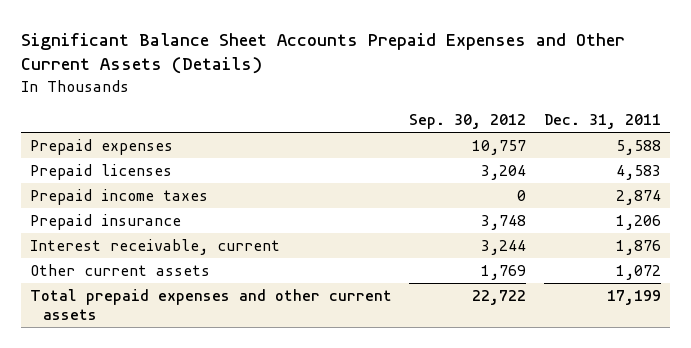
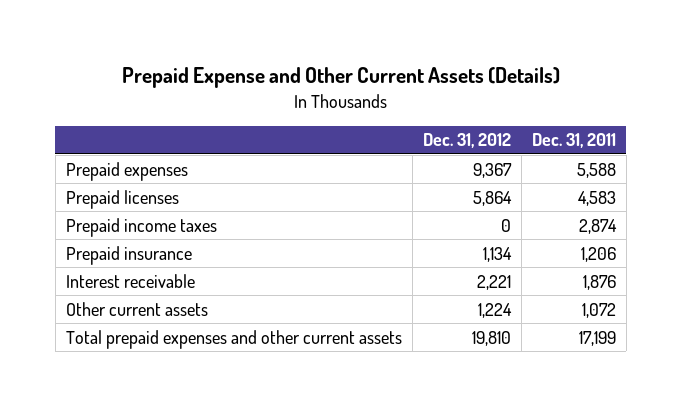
- Significant Balance Sheet Accounts Prepaid Expenses and Other Current Assets (Details)
+ Prepaid Expense and Other Current Assets (Details)
- | Sep. 30, 2012 | Dec. 31, 2011
+ | Dec. 31, 2012 | Dec. 31, 2011
- Interest receivable, current | 3,244 | 1,876
+ Interest receivable | 2,221 | 1,876

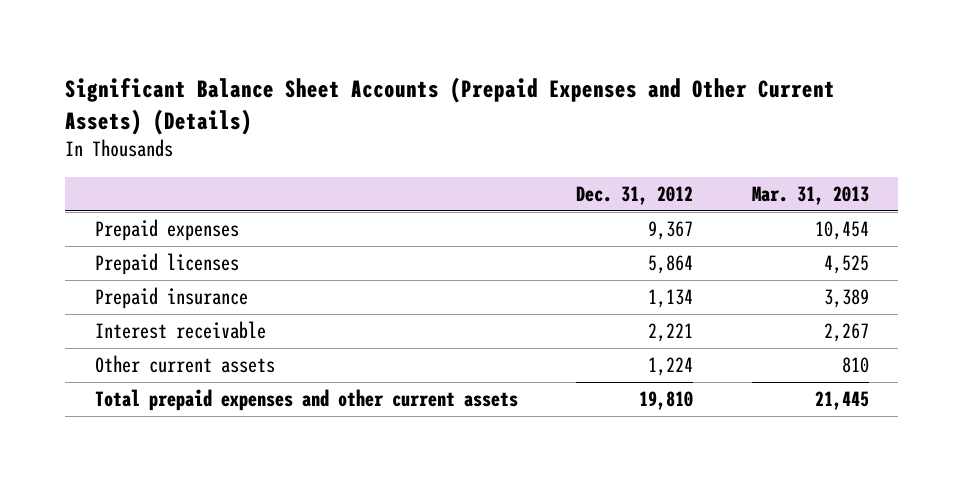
- Prepaid Expense and Other Current Assets (Details)
+ Significant Balance Sheet Accounts (Prepaid Expenses and Other Current Assets) (Details)
- | Dec. 31, 2012 | Dec. 31, 2011
+ | Dec. 31, 2012 | Mar. 31, 2013
- Prepaid income taxes | 0 | 2,874

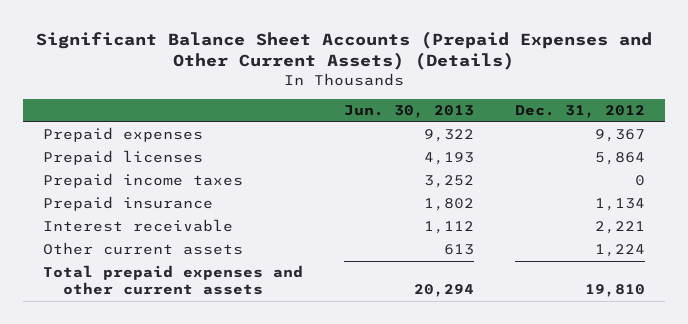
- | Dec. 31, 2012 | Mar. 31, 2013
+ | Jun. 30, 2013 | Dec. 31, 2012
+ Prepaid income taxes | 3,252 | 0

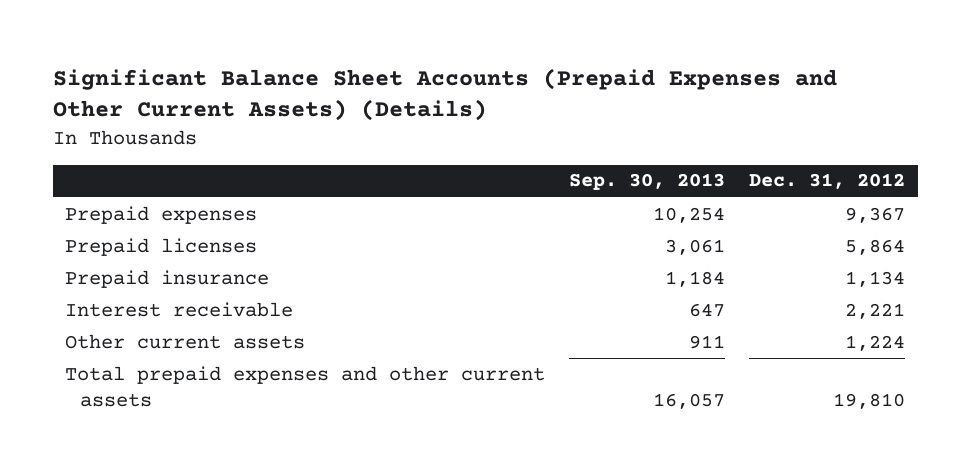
- | Jun. 30, 2013 | Dec. 31, 2012
+ | Sep. 30, 2013 | Dec. 31, 2012
- Prepaid income taxes | 3,252 | 0

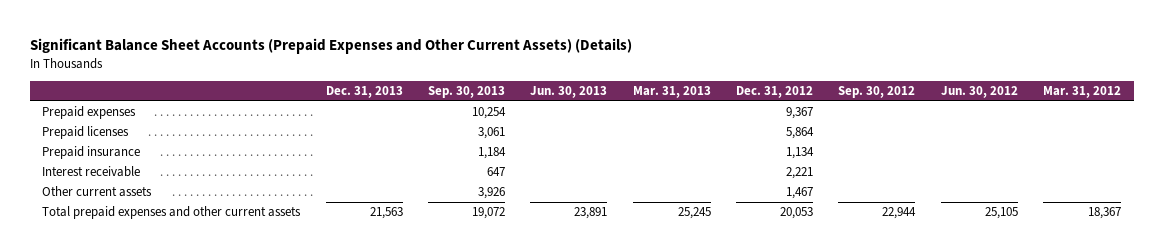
- | Sep. 30, 2013 | Dec. 31, 2012
+ | Dec. 31, 2013 | Sep. 30, 2013 | Jun. 30, 2013 | Mar. 31, 2013 | Dec. 31, 2012 | Sep. 30, 2012 | Jun. 30, 2012 | Mar. 31, 2012
- Other current assets | 911 | 1,224
- Total prepaid expenses and other current assets | 16,057 | 19,810
+ Other current assets | | 3,926 | | | 1,467 | | |
+ Total prepaid expenses and other current assets | 21,563 | 19,072 | 23,891 | 25,245 | 20,053 | 22,944 | 25,105 | 18,367

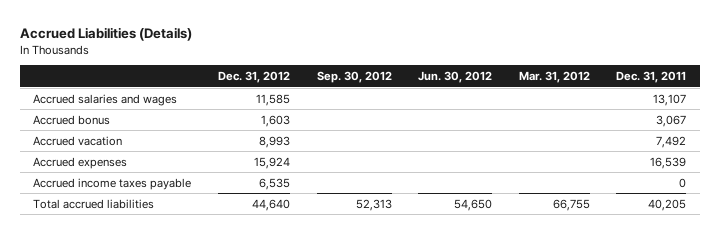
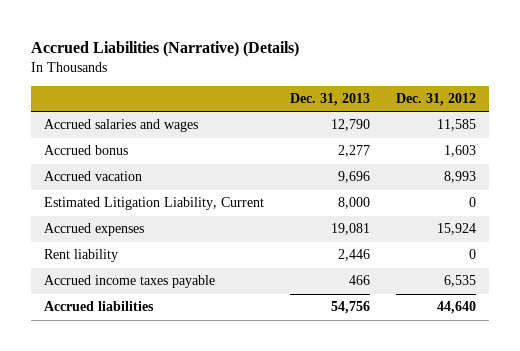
- Accrued Liabilities (Details)
+ Accrued Liabilities (Narrative) (Details)
- | Dec. 31, 2012 | Sep. 30, 2012 | Jun. 30, 2012 | Mar. 31, 2012 | Dec. 31, 2011
+ | Dec. 31, 2013 | Dec. 31, 2012
+ Estimated Litigation Liability, Current | 8,000 | 0
+ Rent liability | 2,446 | 0
- Total accrued liabilities | 44,640 | 52,313 | 54,650 | 66,755 | 40,205
+ Accrued liabilities | 54,756 | 44,640

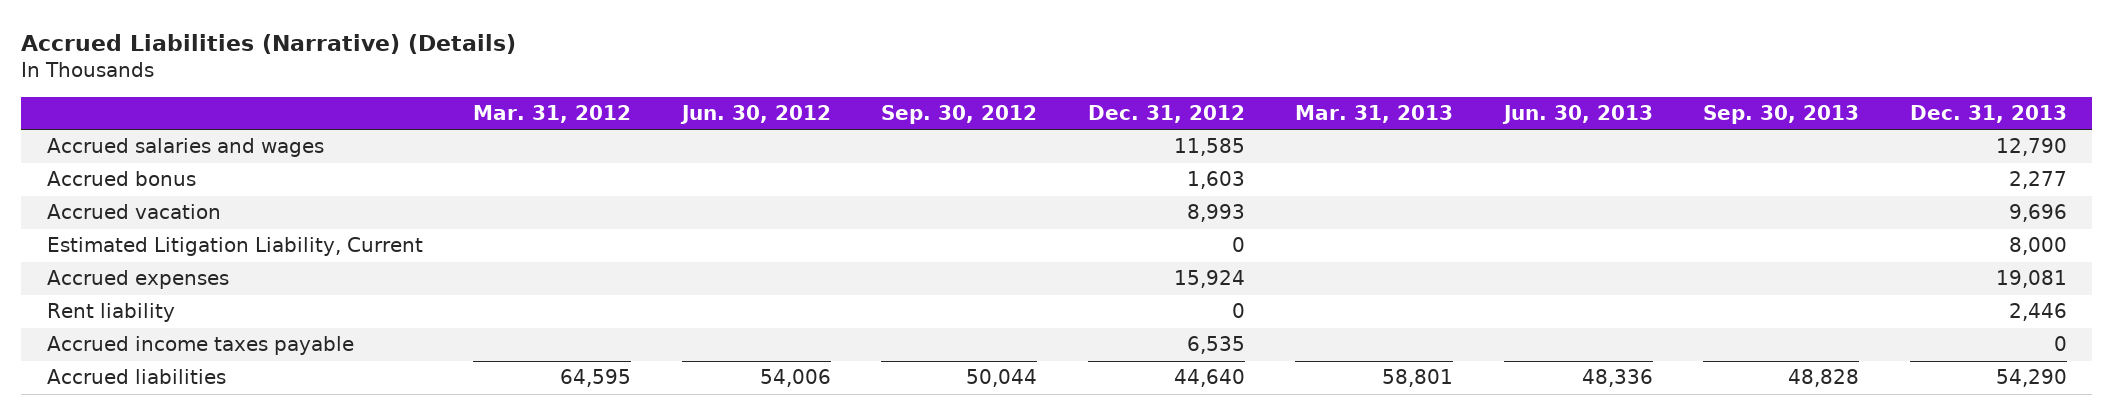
- | Dec. 31, 2013 | Dec. 31, 2012
+ | Mar. 31, 2012 | Jun. 30, 2012 | Sep. 30, 2012 | Dec. 31, 2012 | Mar. 31, 2013 | Jun. 30, 2013 | Sep. 30, 2013 | Dec. 31, 2013
- Accrued income taxes payable | 466 | 6,535
- Accrued liabilities | 54,756 | 44,640
+ Accrued income taxes payable | | | | 6,535 | | | | 0
+ Accrued liabilities | 64,595 | 54,006 | 50,044 | 44,640 | 58,801 | 48,336 | 48,828 | 54,290

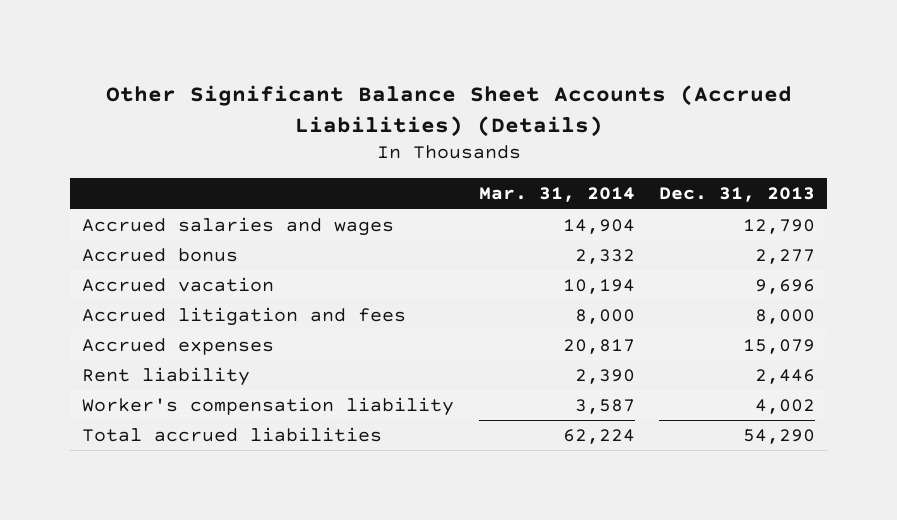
- Accrued Liabilities (Narrative) (Details)
+ Other Significant Balance Sheet Accounts (Accrued Liabilities) (Details)
- | Mar. 31, 2012 | Jun. 30, 2012 | Sep. 30, 2012 | Dec. 31, 2012 | Mar. 31, 2013 | Jun. 30, 2013 | Sep. 30, 2013 | Dec. 31, 2013
+ | Mar. 31, 2014 | Dec. 31, 2013
- Estimated Litigation Liability, Current | | | | 0 | | | | 8,000
- Accrued expenses | | | | 15,924 | | | | 19,081
+ Accrued litigation and fees | 8,000 | 8,000
+ Accrued expenses | 20,817 | 15,079
- Accrued income taxes payable | | | | 6,535 | | | | 0
- Accrued liabilities | 64,595 | 54,006 | 50,044 | 44,640 | 58,801 | 48,336 | 48,828 | 54,290
+ Worker's compensation liability | 3,587 | 4,002
+ Total accrued liabilities | 62,224 | 54,290

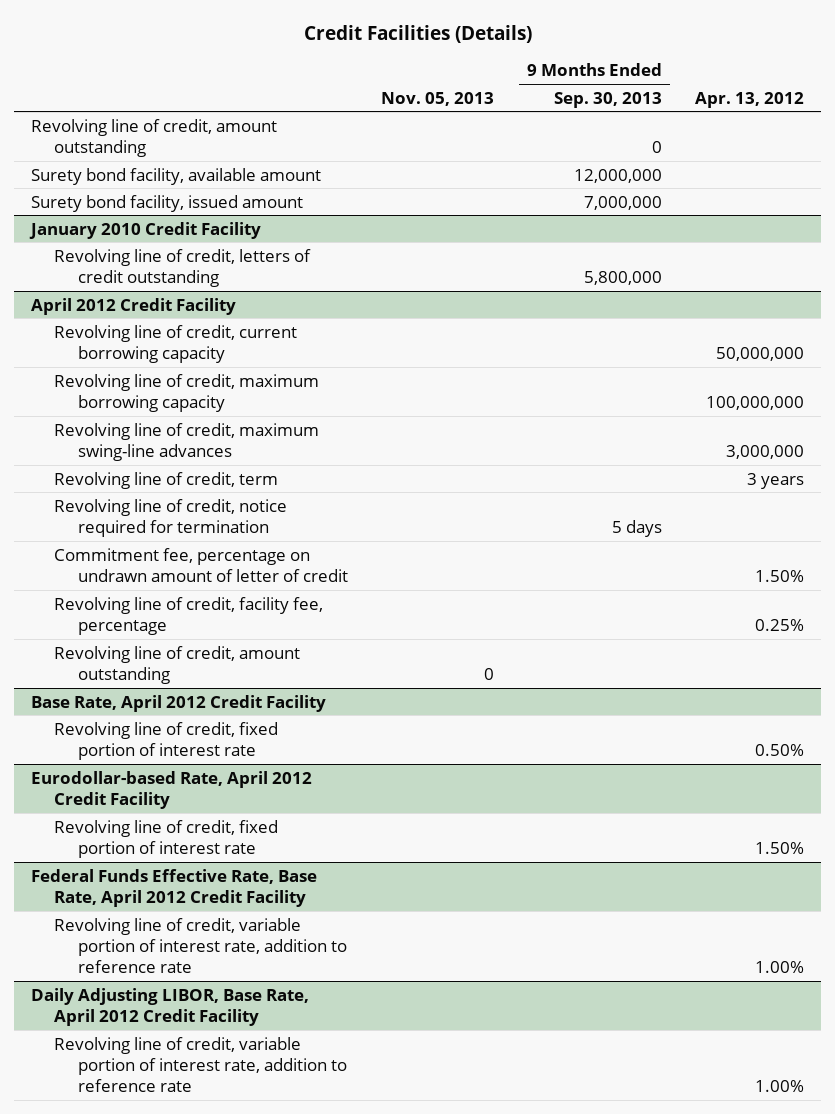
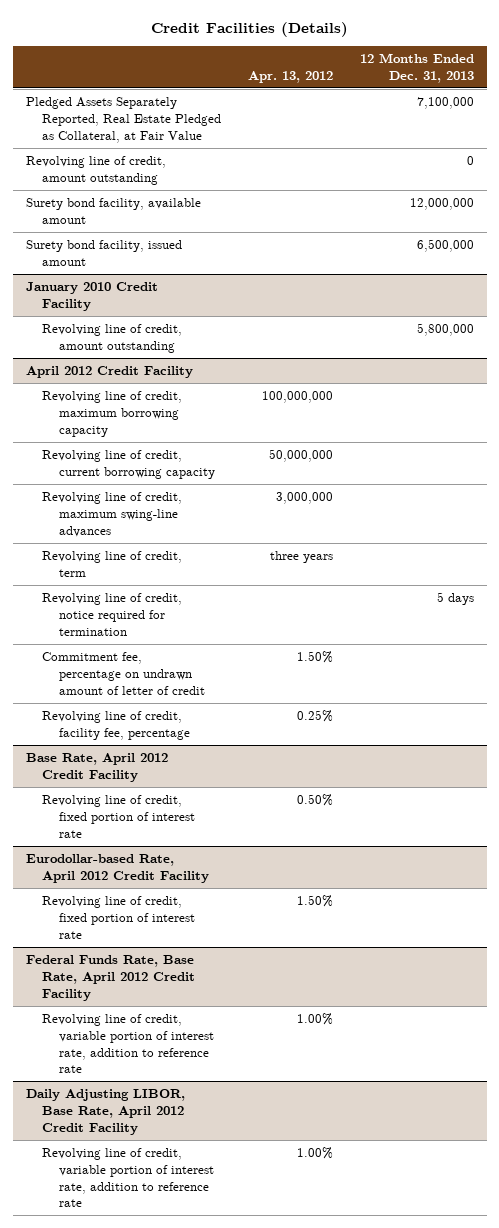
- | Nov. 05, 2013 | 9 Months Ended Sep. 30, 2013 | Apr. 13, 2012
+ | Apr. 13, 2012 | 12 Months Ended Dec. 31, 2013
+ Pledged Assets Separately Reported, Real Estate Pledged as Collateral, at Fair Value | | 7,100,000
@ January 2010 Credit Facility
- Revolving line of credit, letters of credit outstanding | | 5,800,000 |
+ Revolving line of credit, amount outstanding | | 5,800,000
@ April 2012 Credit Facility
moved down: Revolving line of credit, current borrowing capacity | 50,000,000 |
- Revolving line of credit, term | | | 3 years
+ Revolving line of credit, term | three years |
- Revolving line of credit, amount outstanding | 0 | |
- Federal Funds Effective Rate, Base Rate, April 2012 Credit Facility
+ Federal Funds Rate, Base Rate, April 2012 Credit Facility

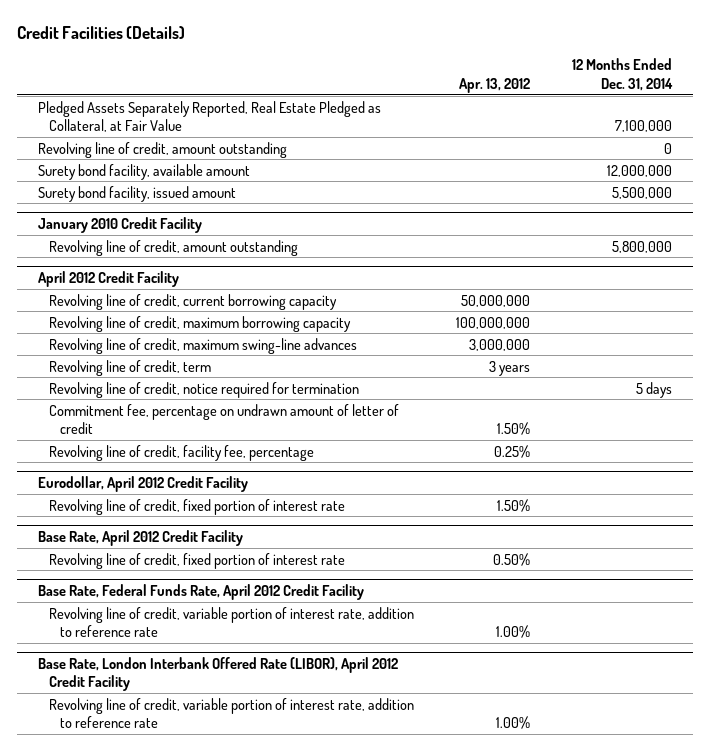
- | Apr. 13, 2012 | 12 Months Ended Dec. 31, 2013
+ | Apr. 13, 2012 | 12 Months Ended Dec. 31, 2014
@ April 2012 Credit Facility
moved down: Revolving line of credit, maximum borrowing capacity | 100,000,000 |
- Revolving line of credit, term | three years |
+ Revolving line of credit, term | 3 years |
+ Eurodollar, April 2012 Credit Facility
+ Revolving line of credit, fixed portion of interest rate | 1.50% |
- Eurodollar-based Rate, April 2012 Credit Facility
- Revolving line of credit, fixed portion of interest rate | 1.50% |
- Federal Funds Rate, Base Rate, April 2012 Credit Facility
+ Base Rate, Federal Funds Rate, April 2012 Credit Facility
- Daily Adjusting LIBOR, Base Rate, April 2012 Credit Facility
+ Base Rate, London Interbank Offered Rate (LIBOR), April 2012 Credit Facility

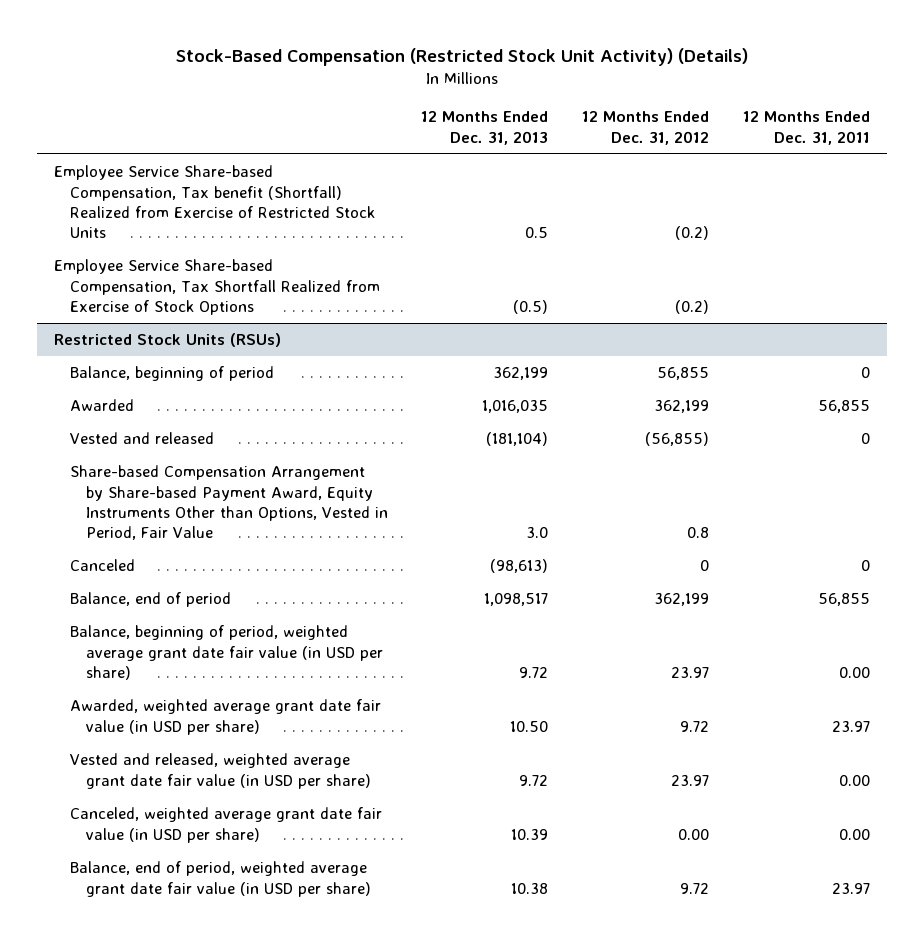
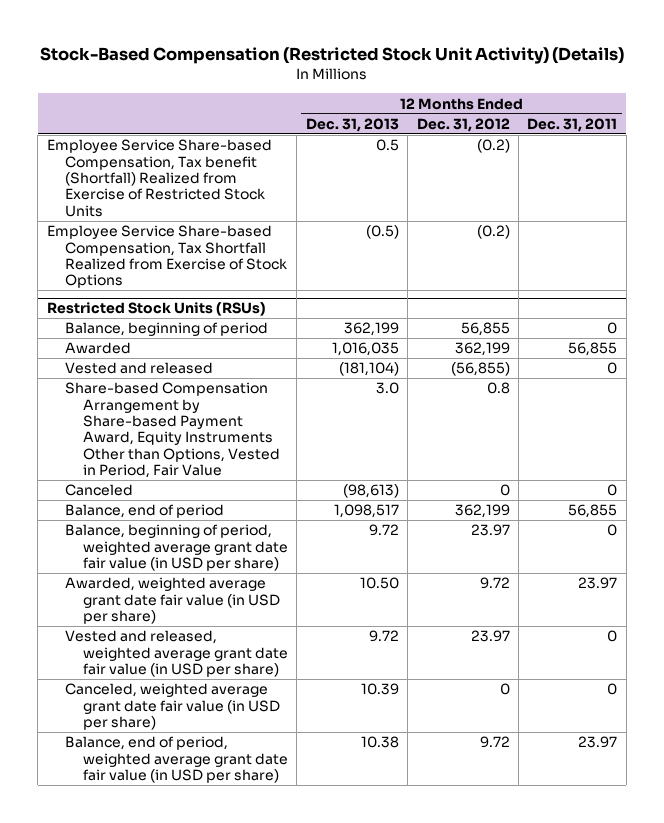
@ Restricted Stock Units (RSUs)
- Balance, beginning of period, weighted average grant date fair value (in USD per share) | 9.72 | 23.97 | 0.00
+ Balance, beginning of period, weighted average grant date fair value (in USD per share) | 9.72 | 23.97 | 0
- Vested and released, weighted average grant date fair value (in USD per share) | 9.72 | 23.97 | 0.00
- Canceled, weighted average grant date fair value (in USD per share) | 10.39 | 0.00 | 0.00
+ Vested and released, weighted average grant date fair value (in USD per share) | 9.72 | 23.97 | 0
+ Canceled, weighted average grant date fair value (in USD per share) | 10.39 | 0 | 0

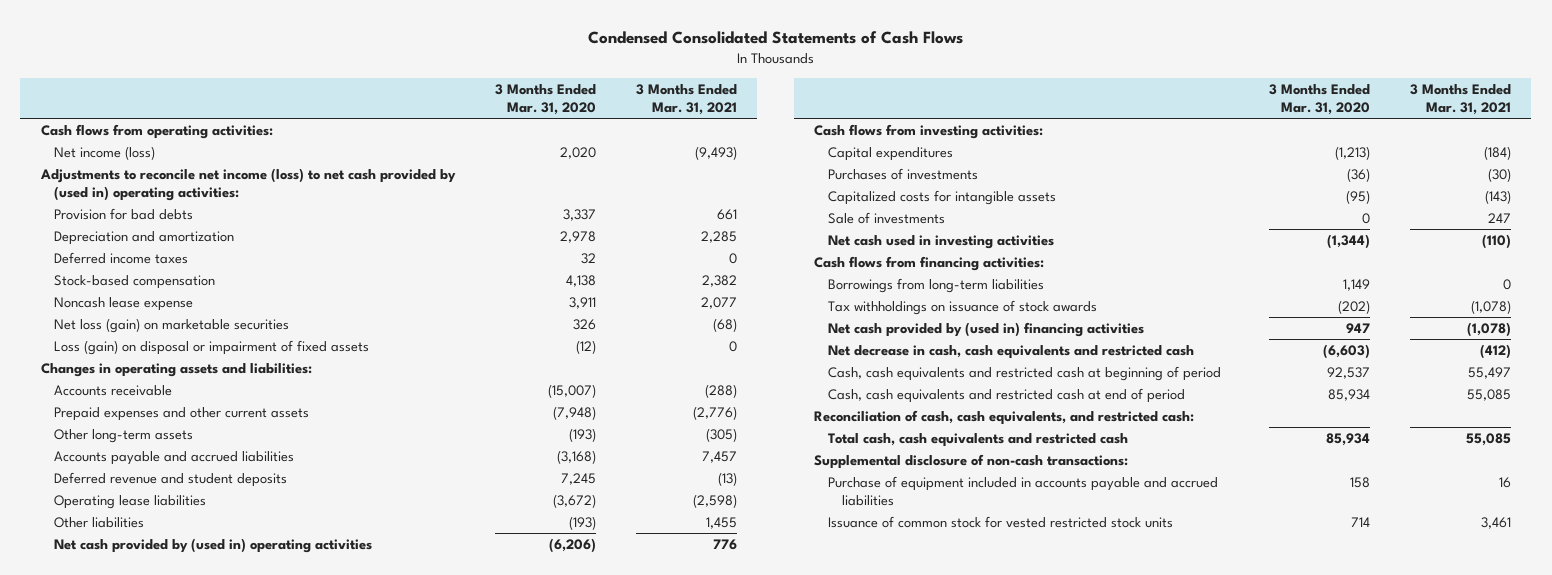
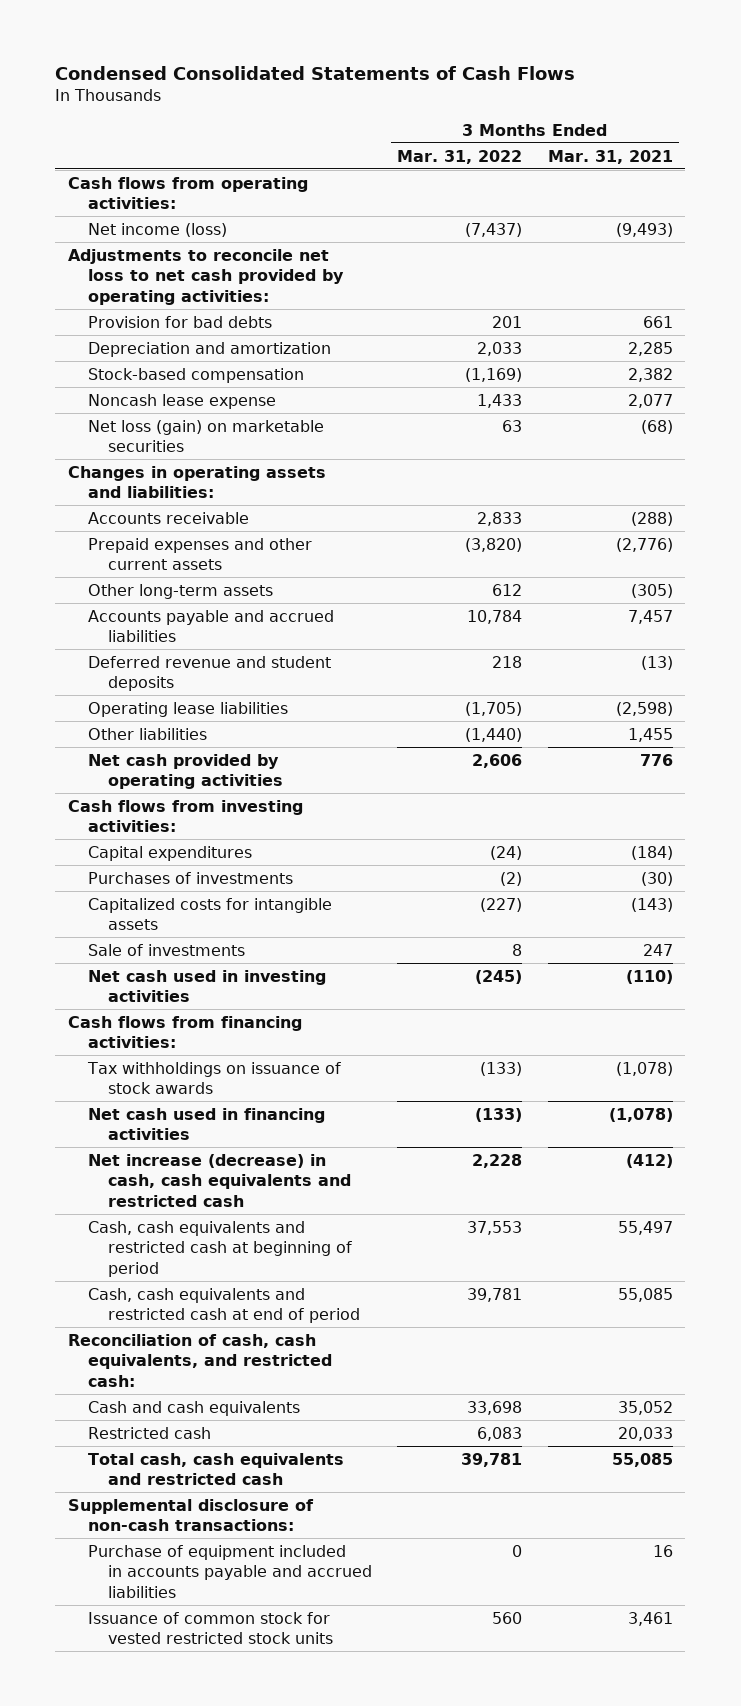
- | 3 Months Ended Mar. 31, 2020 | 3 Months Ended Mar. 31, 2021
+ | 3 Months Ended Mar. 31, 2022 | 3 Months Ended Mar. 31, 2021
- Adjustments to reconcile net income (loss) to net cash provided by (used in) operating activities:
+ Adjustments to reconcile net loss to net cash provided by operating activities:
- Deferred income taxes | 32 | 0
- Loss (gain) on disposal or impairment of fixed assets | (12) | 0
- Net cash provided by (used in) operating activities | (6,206) | 776
+ Net cash provided by operating activities | 2,606 | 776
- Borrowings from long-term liabilities | 1,149 | 0
- Net cash provided by (used in) financing activities | 947 | (1,078)
- Net decrease in cash, cash equivalents and restricted cash | (6,603) | (412)
+ Net cash used in financing activities | (133) | (1,078)
+ Net increase (decrease) in cash, cash equivalents and restricted cash | 2,228 | (412)
+ Cash and cash equivalents | 33,698 | 35,052
+ Restricted cash | 6,083 | 20,033

